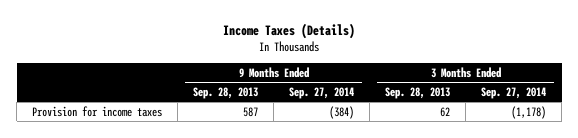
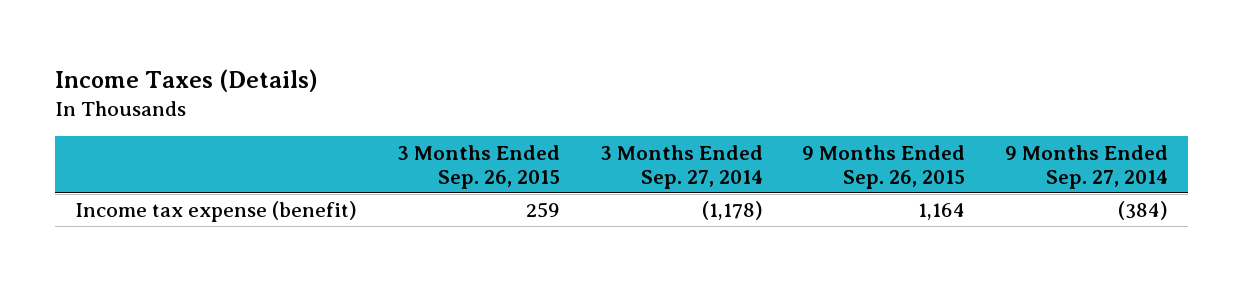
- | 9 Months Ended Sep. 28, 2013 | 9 Months Ended Sep. 27, 2014 | 3 Months Ended Sep. 28, 2013 | 3 Months Ended Sep. 27, 2014
+ | 3 Months Ended Sep. 26, 2015 | 3 Months Ended Sep. 27, 2014 | 9 Months Ended Sep. 26, 2015 | 9 Months Ended Sep. 27, 2014
- Provision for income taxes | 587 | (384) | 62 | (1,178)
+ Income tax expense (benefit) | 259 | (1,178) | 1,164 | (384)

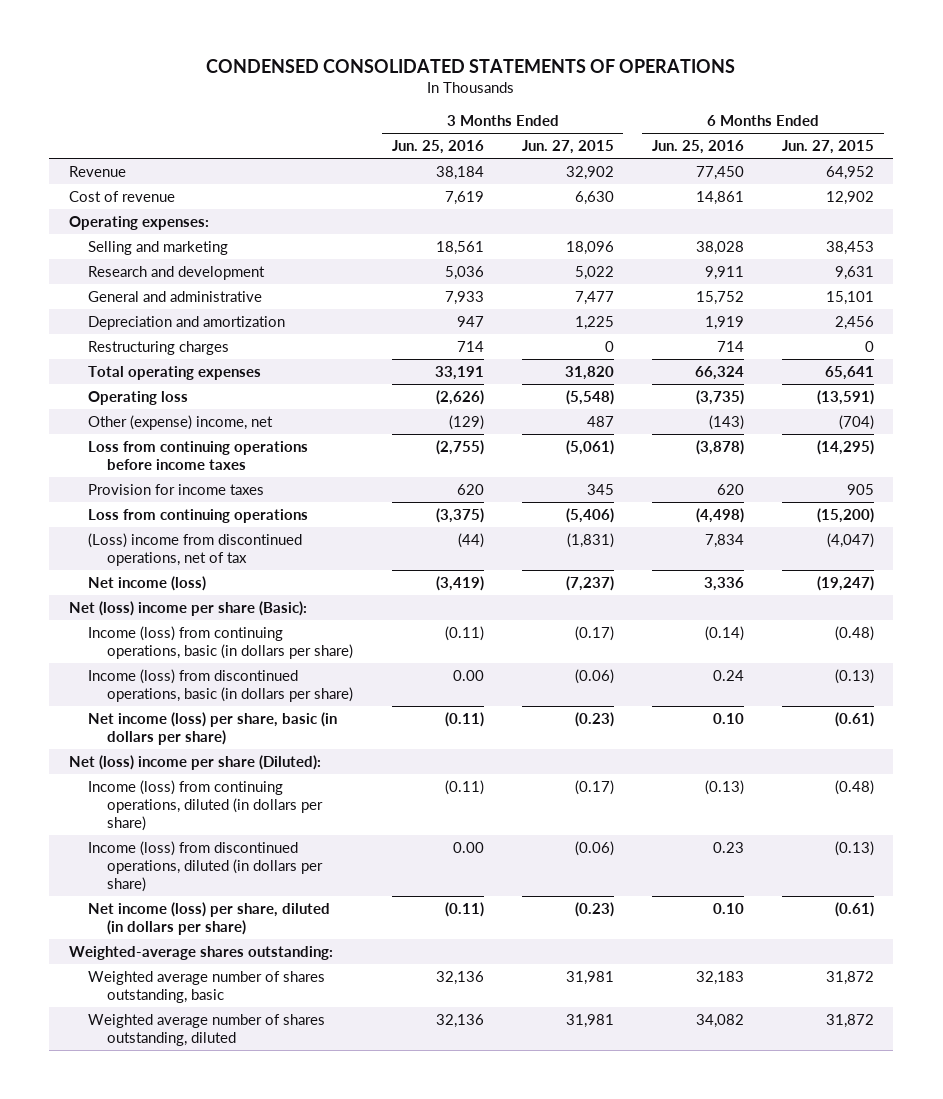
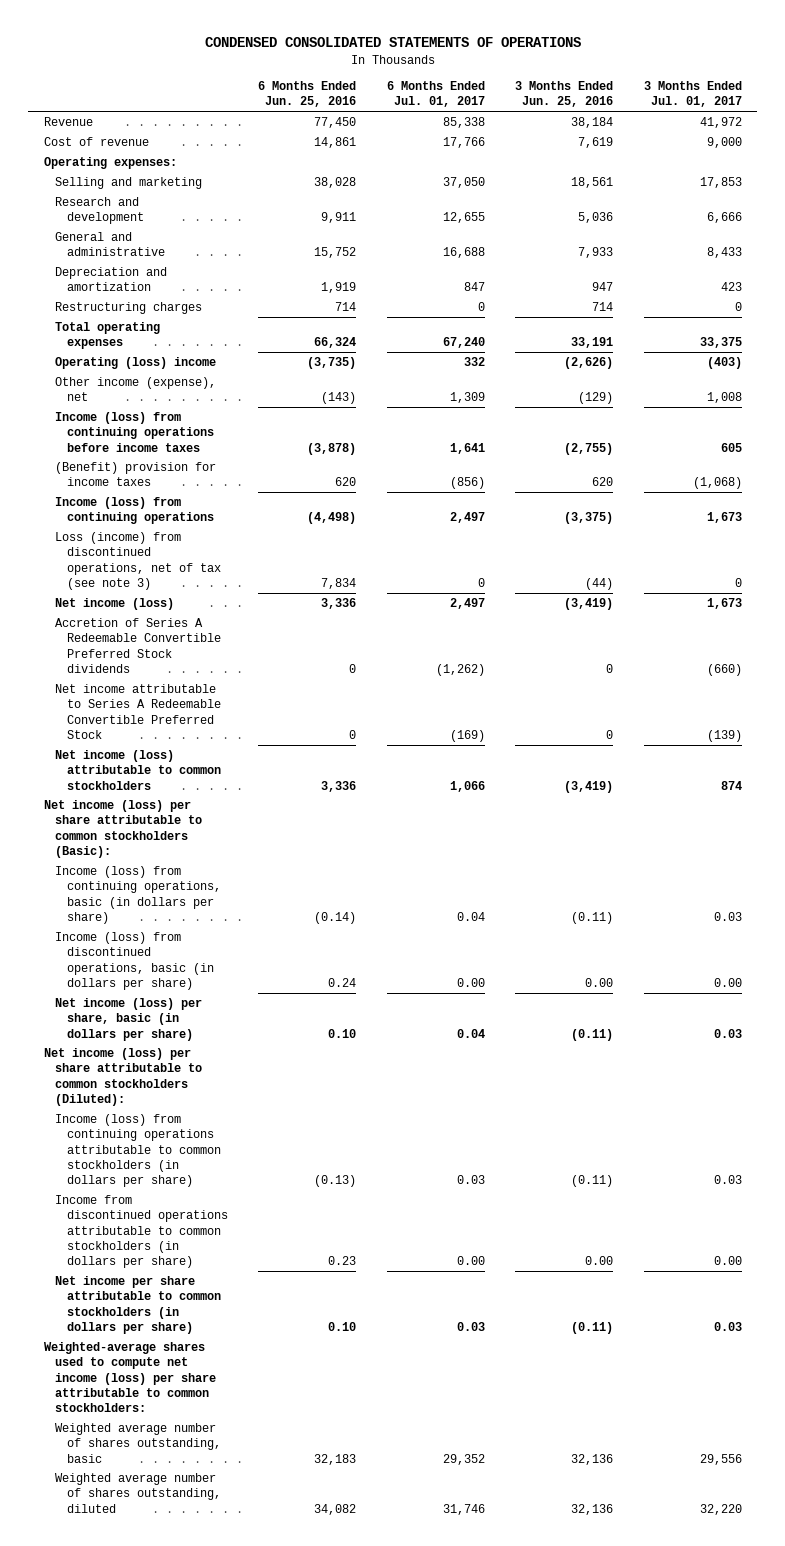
- | 3 Months Ended Jun. 25, 2016 | 3 Months Ended Jun. 27, 2015 | 6 Months Ended Jun. 25, 2016 | 6 Months Ended Jun. 27, 2015
+ | 6 Months Ended Jun. 25, 2016 | 6 Months Ended Jul. 01, 2017 | 3 Months Ended Jun. 25, 2016 | 3 Months Ended Jul. 01, 2017
- Operating loss | (2,626) | (5,548) | (3,735) | (13,591)
- Other (expense) income, net | (129) | 487 | (143) | (704)
- Loss from continuing operations before income taxes | (2,755) | (5,061) | (3,878) | (14,295)
- Provision for income taxes | 620 | 345 | 620 | 905
- Loss from continuing operations | (3,375) | (5,406) | (4,498) | (15,200)
- (Loss) income from discontinued operations, net of tax | (44) | (1,831) | 7,834 | (4,047)
+ Operating (loss) income | (3,735) | 332 | (2,626) | (403)
+ Other income (expense), net | (143) | 1,309 | (129) | 1,008
+ Income (loss) from continuing operations before income taxes | (3,878) | 1,641 | (2,755) | 605
+ (Benefit) provision for income taxes | 620 | (856) | 620 | (1,068)
+ Income (loss) from continuing operations | (4,498) | 2,497 | (3,375) | 1,673
+ Loss (income) from discontinued operations, net of tax (see note 3) | 7,834 | 0 | (44) | 0
- Net (loss) income per share (Basic):
+ Accretion of Series A Redeemable Convertible Preferred Stock dividends | 0 | (1,262) | 0 | (660)
+ Net income attributable to Series A Redeemable Convertible Preferred Stock | 0 | (169) | 0 | (139)
+ Net income (loss) attributable to common stockholders | 3,336 | 1,066 | (3,419) | 874
+ Net income (loss) per share attributable to common stockholders (Basic):
- Net (loss) income per share (Diluted):
- Income (loss) from continuing operations, diluted (in dollars per share) | (0.11) | (0.17) | (0.13) | (0.48)
- Income (loss) from discontinued operations, diluted (in dollars per share) | 0.00 | (0.06) | 0.23 | (0.13)
- Net income (loss) per share, diluted (in dollars per share) | (0.11) | (0.23) | 0.10 | (0.61)
- Weighted-average shares outstanding:
+ Net income (loss) per share attributable to common stockholders (Diluted):
+ Income (loss) from continuing operations attributable to common stockholders (in dollars per share) | (0.13) | 0.03 | (0.11) | 0.03
+ Income from discontinued operations attributable to common stockholders (in dollars per share) | 0.23 | 0.00 | 0.00 | 0.00
+ Net income per share attributable to common stockholders (in dollars per share) | 0.10 | 0.03 | (0.11) | 0.03
+ Weighted-average shares used to compute net income (loss) per share attributable to common stockholders:

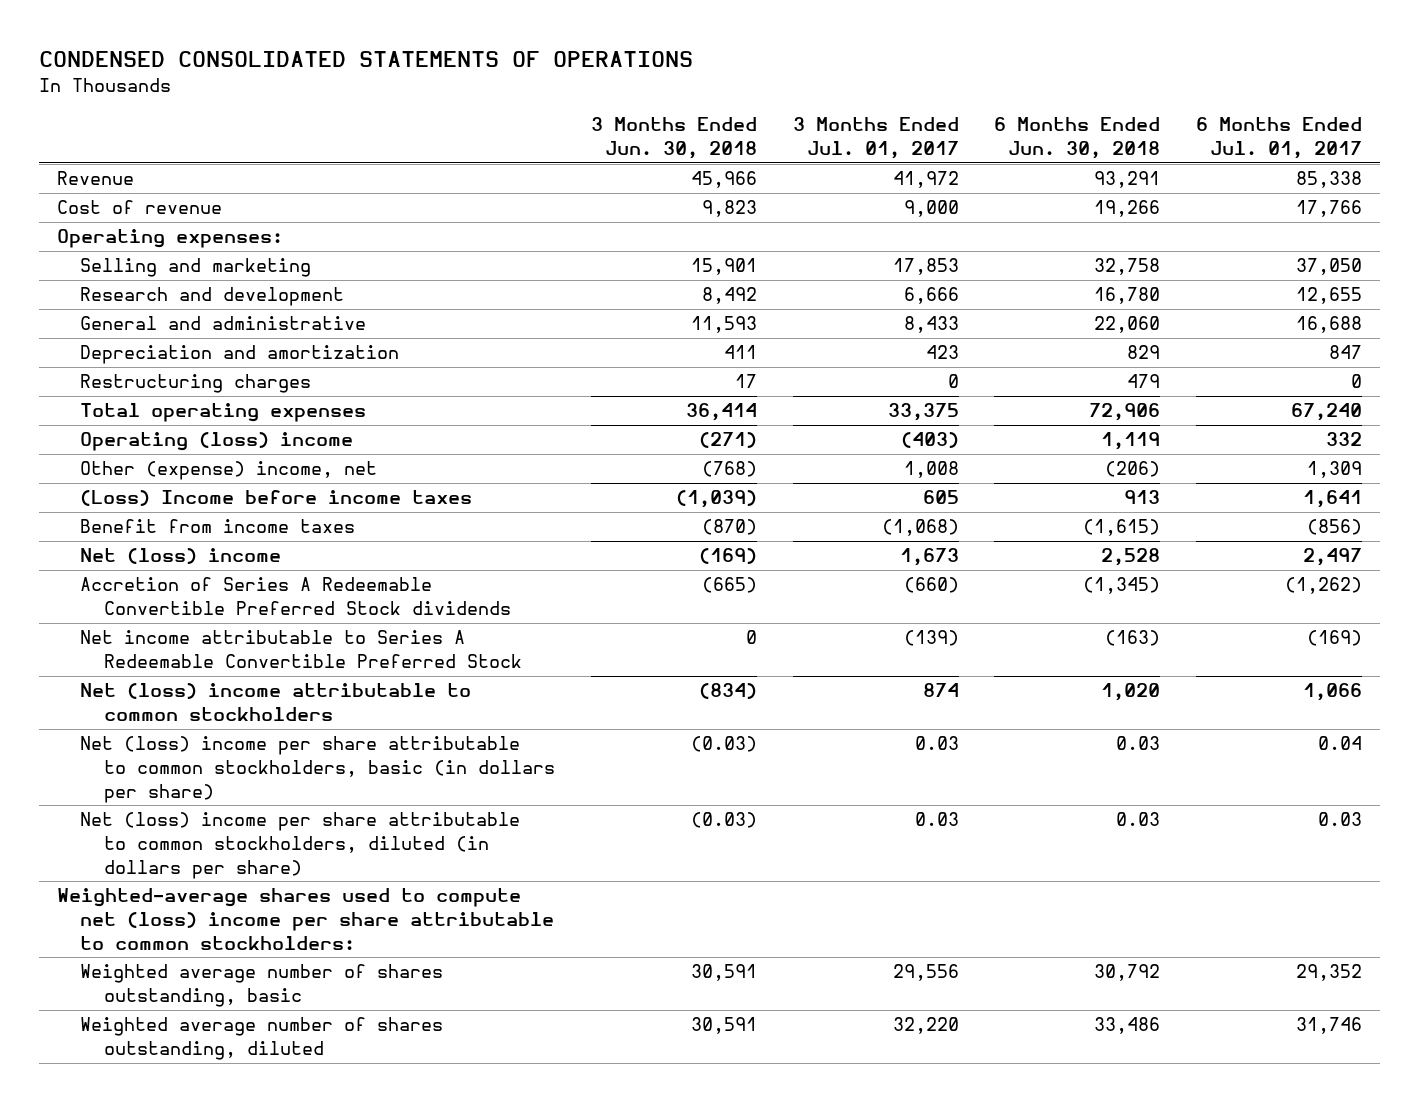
- | 6 Months Ended Jun. 25, 2016 | 6 Months Ended Jul. 01, 2017 | 3 Months Ended Jun. 25, 2016 | 3 Months Ended Jul. 01, 2017
+ | 3 Months Ended Jun. 30, 2018 | 3 Months Ended Jul. 01, 2017 | 6 Months Ended Jun. 30, 2018 | 6 Months Ended Jul. 01, 2017
- Other income (expense), net | (143) | 1,309 | (129) | 1,008
- Income (loss) from continuing operations before income taxes | (3,878) | 1,641 | (2,755) | 605
- (Benefit) provision for income taxes | 620 | (856) | 620 | (1,068)
- Income (loss) from continuing operations | (4,498) | 2,497 | (3,375) | 1,673
- Loss (income) from discontinued operations, net of tax (see note 3) | 7,834 | 0 | (44) | 0
- Net income (loss) | 3,336 | 2,497 | (3,419) | 1,673
+ Other (expense) income, net | (768) | 1,008 | (206) | 1,309
+ (Loss) Income before income taxes | (1,039) | 605 | 913 | 1,641
+ Benefit from income taxes | (870) | (1,068) | (1,615) | (856)
+ Net (loss) income | (169) | 1,673 | 2,528 | 2,497
- Net income (loss) attributable to common stockholders | 3,336 | 1,066 | (3,419) | 874
- Net income (loss) per share attributable to common stockholders (Basic):
- Income (loss) from continuing operations, basic (in dollars per share) | (0.14) | 0.04 | (0.11) | 0.03
- Income (loss) from discontinued operations, basic (in dollars per share) | 0.24 | 0.00 | 0.00 | 0.00
- Net income (loss) per share, basic (in dollars per share) | 0.10 | 0.04 | (0.11) | 0.03
- Net income (loss) per share attributable to common stockholders (Diluted):
- Income (loss) from continuing operations attributable to common stockholders (in dollars per share) | (0.13) | 0.03 | (0.11) | 0.03
- Income from discontinued operations attributable to common stockholders (in dollars per share) | 0.23 | 0.00 | 0.00 | 0.00
- Net income per share attributable to common stockholders (in dollars per share) | 0.10 | 0.03 | (0.11) | 0.03
- Weighted-average shares used to compute net income (loss) per share attributable to common stockholders:
+ Net (loss) income attributable to common stockholders | (834) | 874 | 1,020 | 1,066
+ Net (loss) income per share attributable to common stockholders, basic (in dollars per share) | (0.03) | 0.03 | 0.03 | 0.04
+ Net (loss) income per share attributable to common stockholders, diluted (in dollars per share) | (0.03) | 0.03 | 0.03 | 0.03
+ Weighted-average shares used to compute net (loss) income per share attributable to common stockholders:

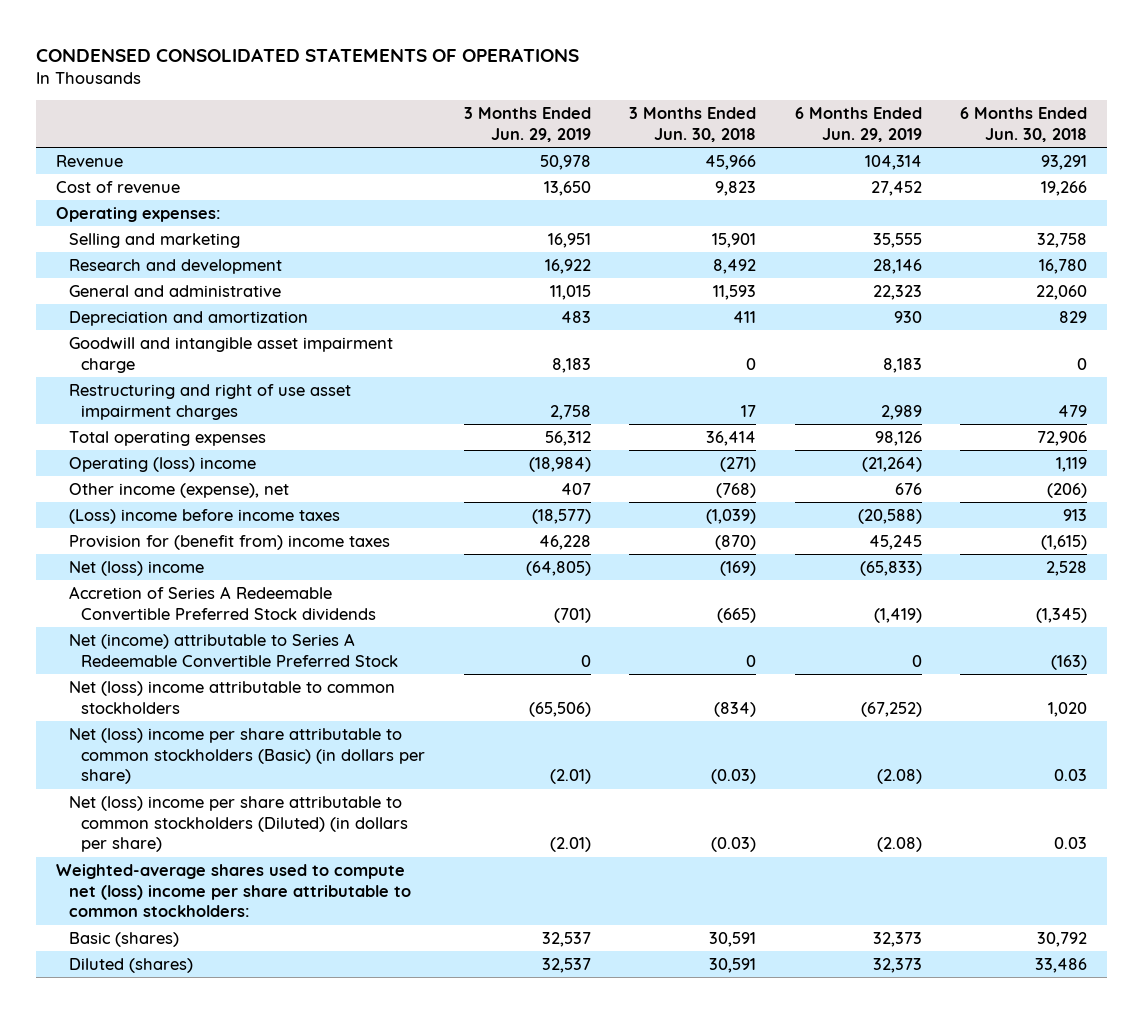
- | 3 Months Ended Jun. 30, 2018 | 3 Months Ended Jul. 01, 2017 | 6 Months Ended Jun. 30, 2018 | 6 Months Ended Jul. 01, 2017
+ | 3 Months Ended Jun. 29, 2019 | 3 Months Ended Jun. 30, 2018 | 6 Months Ended Jun. 29, 2019 | 6 Months Ended Jun. 30, 2018
- Restructuring charges | 17 | 0 | 479 | 0
+ Goodwill and intangible asset impairment charge | 8,183 | 0 | 8,183 | 0
+ Restructuring and right of use asset impairment charges | 2,758 | 17 | 2,989 | 479
- Other (expense) income, net | (768) | 1,008 | (206) | 1,309
- (Loss) Income before income taxes | (1,039) | 605 | 913 | 1,641
- Benefit from income taxes | (870) | (1,068) | (1,615) | (856)
+ Other income (expense), net | 407 | (768) | 676 | (206)
+ (Loss) income before income taxes | (18,577) | (1,039) | (20,588) | 913
+ Provision for (benefit from) income taxes | 46,228 | (870) | 45,245 | (1,615)
- Net income attributable to Series A Redeemable Convertible Preferred Stock | 0 | (139) | (163) | (169)
+ Net (income) attributable to Series A Redeemable Convertible Preferred Stock | 0 | 0 | 0 | (163)
- Net (loss) income per share attributable to common stockholders, basic (in dollars per share) | (0.03) | 0.03 | 0.03 | 0.04
- Net (loss) income per share attributable to common stockholders, diluted (in dollars per share) | (0.03) | 0.03 | 0.03 | 0.03
+ Net (loss) income per share attributable to common stockholders (Basic) (in dollars per share) | (2.01) | (0.03) | (2.08) | 0.03
+ Net (loss) income per share attributable to common stockholders (Diluted) (in dollars per share) | (2.01) | (0.03) | (2.08) | 0.03
- Weighted average number of shares outstanding, basic | 30,591 | 29,556 | 30,792 | 29,352
- Weighted average number of shares outstanding, diluted | 30,591 | 32,220 | 33,486 | 31,746
+ Basic (shares) | 32,537 | 30,591 | 32,373 | 30,792
+ Diluted (shares) | 32,537 | 30,591 | 32,373 | 33,486

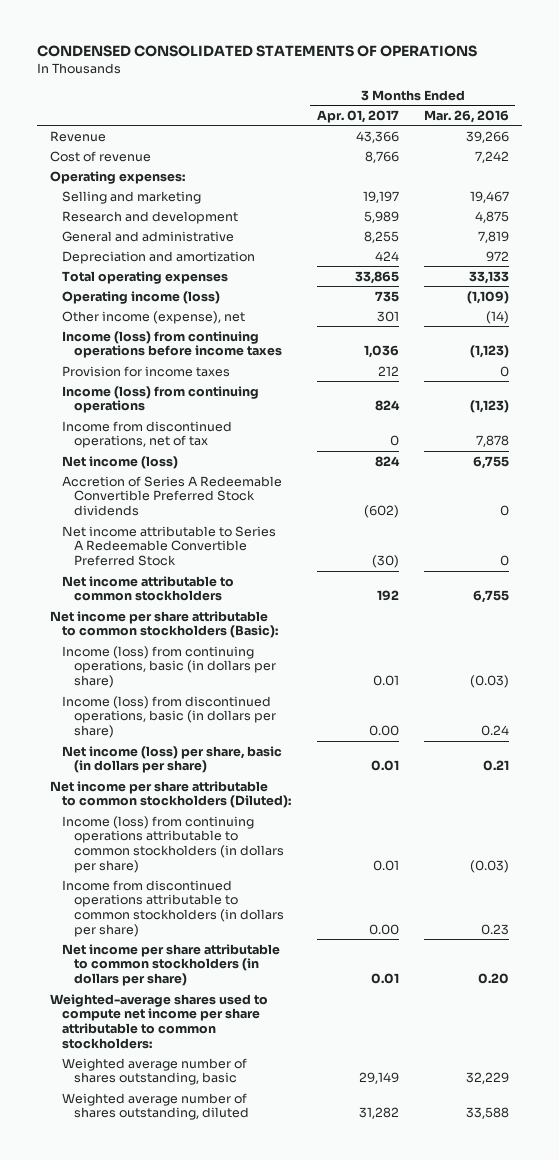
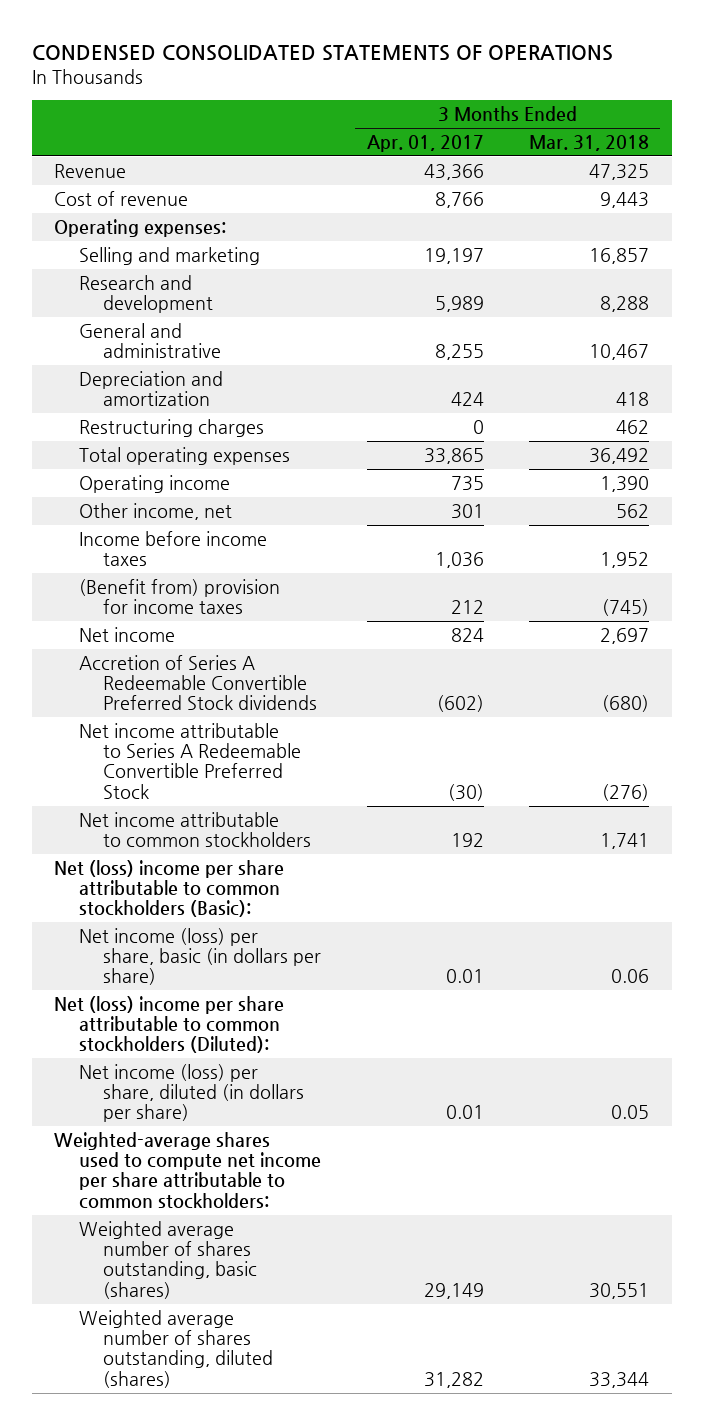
- | 3 Months Ended Apr. 01, 2017 | 3 Months Ended Mar. 26, 2016
+ | 3 Months Ended Apr. 01, 2017 | 3 Months Ended Mar. 31, 2018
+ Restructuring charges | 0 | 462
- Operating income (loss) | 735 | (1,109)
- Other income (expense), net | 301 | (14)
- Income (loss) from continuing operations before income taxes | 1,036 | (1,123)
- Provision for income taxes | 212 | 0
- Income (loss) from continuing operations | 824 | (1,123)
- Income from discontinued operations, net of tax | 0 | 7,878
- Net income (loss) | 824 | 6,755
+ Operating income | 735 | 1,390
+ Other income, net | 301 | 562
+ Income before income taxes | 1,036 | 1,952
+ (Benefit from) provision for income taxes | 212 | (745)
+ Net income | 824 | 2,697
- Net income per share attributable to common stockholders (Basic):
- Income (loss) from continuing operations, basic (in dollars per share) | 0.01 | (0.03)
- Income (loss) from discontinued operations, basic (in dollars per share) | 0.00 | 0.24
+ Net (loss) income per share attributable to common stockholders (Basic):
- Net income per share attributable to common stockholders (Diluted):
- Income (loss) from continuing operations attributable to common stockholders (in dollars per share) | 0.01 | (0.03)
- Income from discontinued operations attributable to common stockholders (in dollars per share) | 0.00 | 0.23
- Net income per share attributable to common stockholders (in dollars per share) | 0.01 | 0.20
+ Net (loss) income per share attributable to common stockholders (Diluted):
+ Net income (loss) per share, diluted (in dollars per share) | 0.01 | 0.05
- Weighted average number of shares outstanding, basic | 29,149 | 32,229
- Weighted average number of shares outstanding, diluted | 31,282 | 33,588
+ Weighted average number of shares outstanding, basic (shares) | 29,149 | 30,551
+ Weighted average number of shares outstanding, diluted (shares) | 31,282 | 33,344

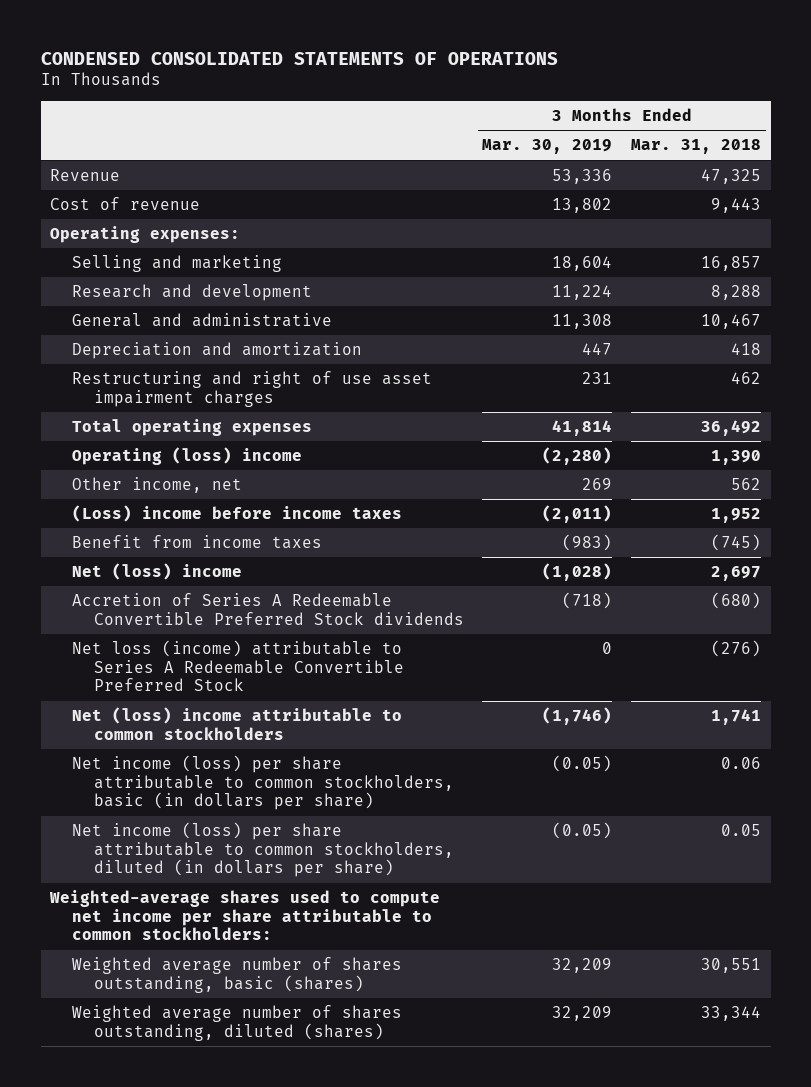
- | 3 Months Ended Apr. 01, 2017 | 3 Months Ended Mar. 31, 2018
+ | 3 Months Ended Mar. 30, 2019 | 3 Months Ended Mar. 31, 2018
- Restructuring charges | 0 | 462
+ Restructuring and right of use asset impairment charges | 231 | 462
- Operating income | 735 | 1,390
+ Operating (loss) income | (2,280) | 1,390
- Income before income taxes | 1,036 | 1,952
- (Benefit from) provision for income taxes | 212 | (745)
- Net income | 824 | 2,697
+ (Loss) income before income taxes | (2,011) | 1,952
+ Benefit from income taxes | (983) | (745)
+ Net (loss) income | (1,028) | 2,697
- Net income attributable to Series A Redeemable Convertible Preferred Stock | (30) | (276)
- Net income attributable to common stockholders | 192 | 1,741
- Net (loss) income per share attributable to common stockholders (Basic):
- Net income (loss) per share, basic (in dollars per share) | 0.01 | 0.06
- Net (loss) income per share attributable to common stockholders (Diluted):
- Net income (loss) per share, diluted (in dollars per share) | 0.01 | 0.05
+ Net loss (income) attributable to Series A Redeemable Convertible Preferred Stock | 0 | (276)
+ Net (loss) income attributable to common stockholders | (1,746) | 1,741
+ Net income (loss) per share attributable to common stockholders, basic (in dollars per share) | (0.05) | 0.06
+ Net income (loss) per share attributable to common stockholders, diluted (in dollars per share) | (0.05) | 0.05

